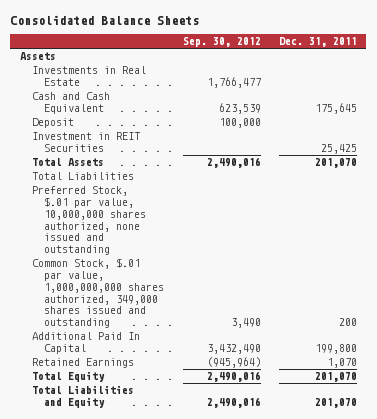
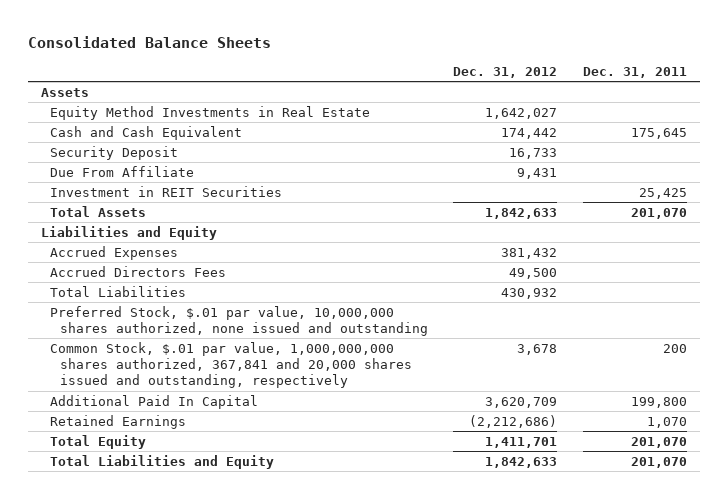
- | Sep. 30, 2012 | Dec. 31, 2011
+ | Dec. 31, 2012 | Dec. 31, 2011
- Investments in Real Estate | 1,766,477 |
+ Equity Method Investments in Real Estate | 1,642,027 |
- Deposit | 100,000 |
+ Security Deposit | 16,733 |
+ Due From Affiliate | 9,431 |
+ Liabilities and Equity
+ Accrued Expenses | 381,432 |
+ Accrued Directors Fees | 49,500 |
- Common Stock, $.01 par value, 1,000,000,000 shares authorized, 349,000 shares issued and outstanding | 3,490 | 200
+ Common Stock, $.01 par value, 1,000,000,000 shares authorized, 367,841 and 20,000 shares issued and outstanding, respectively | 3,678 | 200

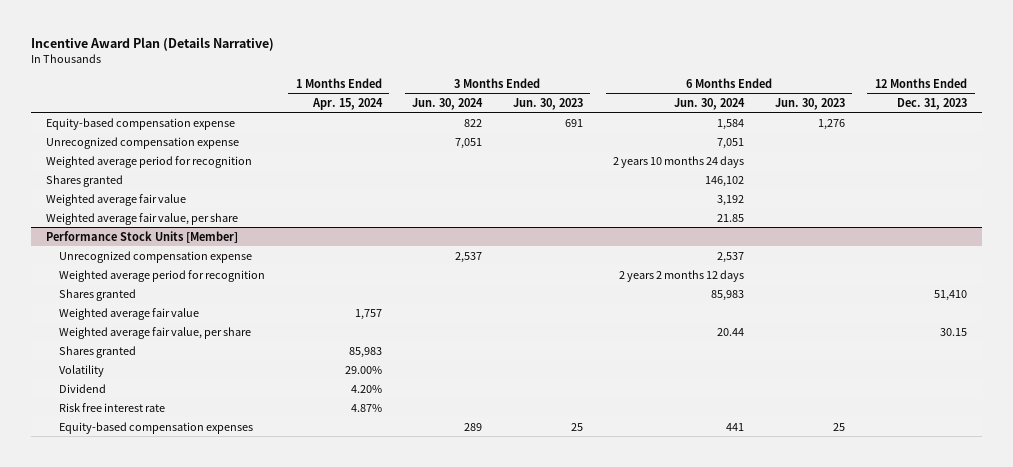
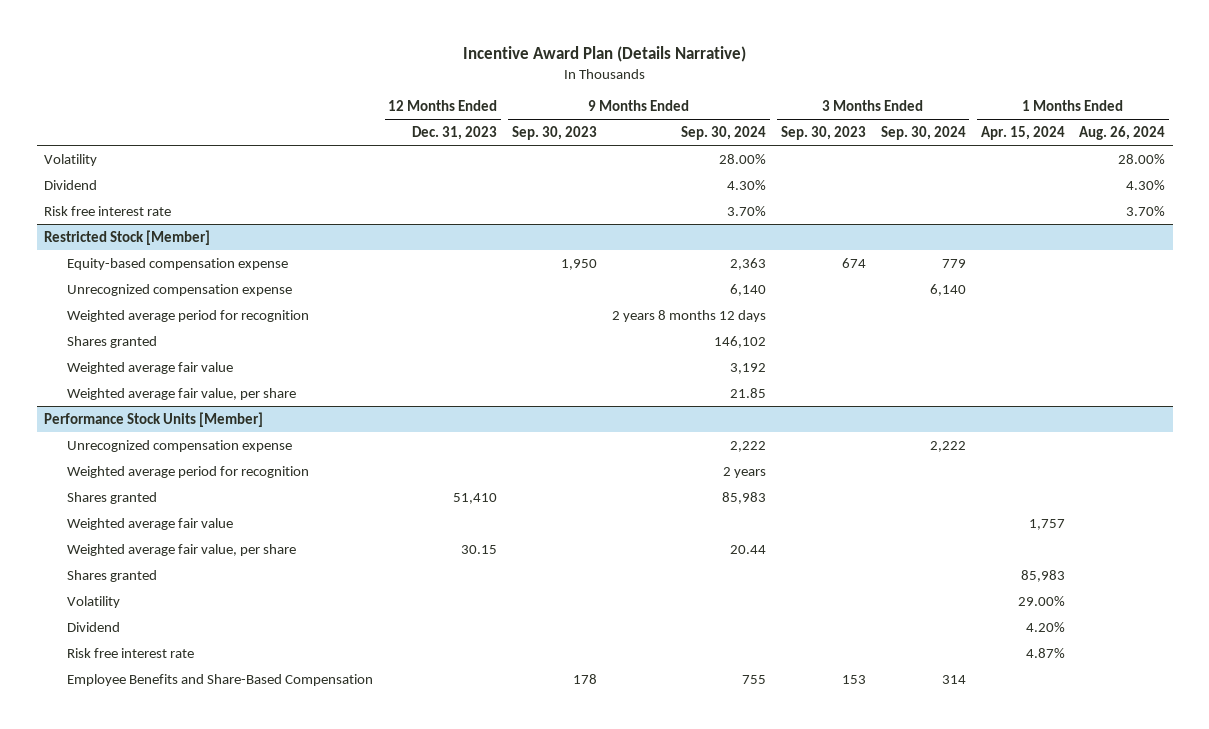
- | 1 Months Ended Apr. 15, 2024 | 3 Months Ended Jun. 30, 2024 | 3 Months Ended Jun. 30, 2023 | 6 Months Ended Jun. 30, 2024 | 6 Months Ended Jun. 30, 2023 | 12 Months Ended Dec. 31, 2023
+ | 12 Months Ended Dec. 31, 2023 | 9 Months Ended Sep. 30, 2023 | 9 Months Ended Sep. 30, 2024 | 3 Months Ended Sep. 30, 2023 | 3 Months Ended Sep. 30, 2024 | 1 Months Ended Apr. 15, 2024 | 1 Months Ended Aug. 26, 2024
- Equity-based compensation expense | | 822 | 691 | 1,584 | 1,276 |
- Unrecognized compensation expense | | 7,051 | | 7,051 | |
- Weighted average period for recognition | | | | 2 years 10 months 24 days | |
- Shares granted | | | | 146,102 | |
- Weighted average fair value | | | | 3,192 | |
- Weighted average fair value, per share | | | | 21.85 | |
+ Volatility | | | 28.00% | | | | 28.00%
+ Dividend | | | 4.30% | | | | 4.30%
+ Risk free interest rate | | | 3.70% | | | | 3.70%
+ Restricted Stock [Member]
+ Equity-based compensation expense | | 1,950 | 2,363 | 674 | 779 | |
+ Unrecognized compensation expense | | | 6,140 | | 6,140 | |
+ Weighted average period for recognition | | | 2 years 8 months 12 days | | | |
+ Shares granted | | | 146,102 | | | |
+ Weighted average fair value | | | 3,192 | | | |
+ Weighted average fair value, per share | | | 21.85 | | | |
@ Performance Stock Units [Member]
- Equity-based compensation expenses | | 289 | 25 | 441 | 25 |
+ Employee Benefits and Share-Based Compensation | | 178 | 755 | 153 | 314 | |

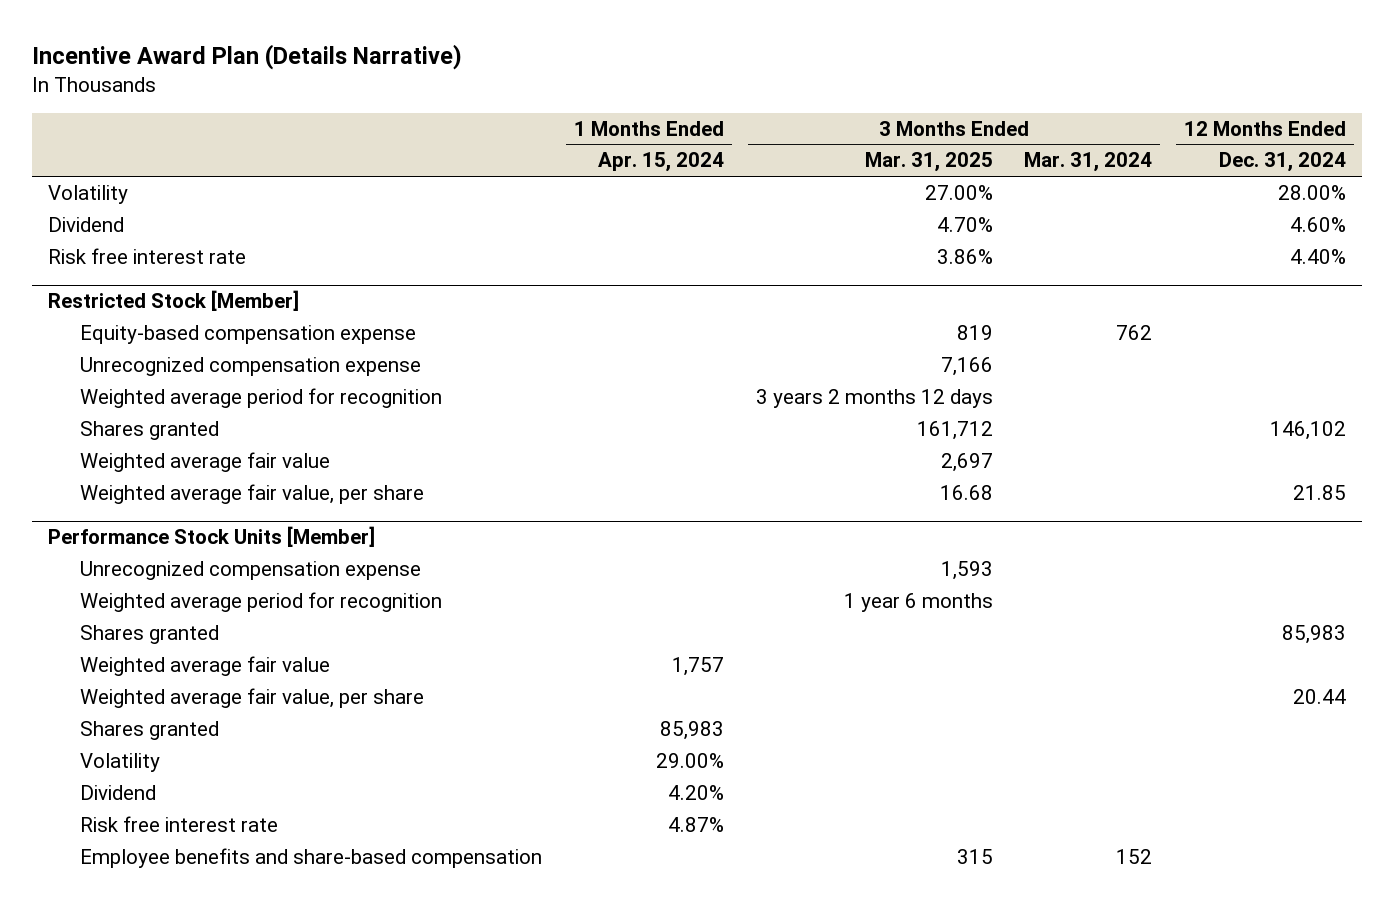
- | 12 Months Ended Dec. 31, 2023 | 9 Months Ended Sep. 30, 2023 | 9 Months Ended Sep. 30, 2024 | 3 Months Ended Sep. 30, 2023 | 3 Months Ended Sep. 30, 2024 | 1 Months Ended Apr. 15, 2024 | 1 Months Ended Aug. 26, 2024
+ | 1 Months Ended Apr. 15, 2024 | 3 Months Ended Mar. 31, 2025 | 3 Months Ended Mar. 31, 2024 | 12 Months Ended Dec. 31, 2024
@ Performance Stock Units [Member]
- Employee Benefits and Share-Based Compensation | | 178 | 755 | 153 | 314 | |
+ Employee benefits and share-based compensation | | 315 | 152 |

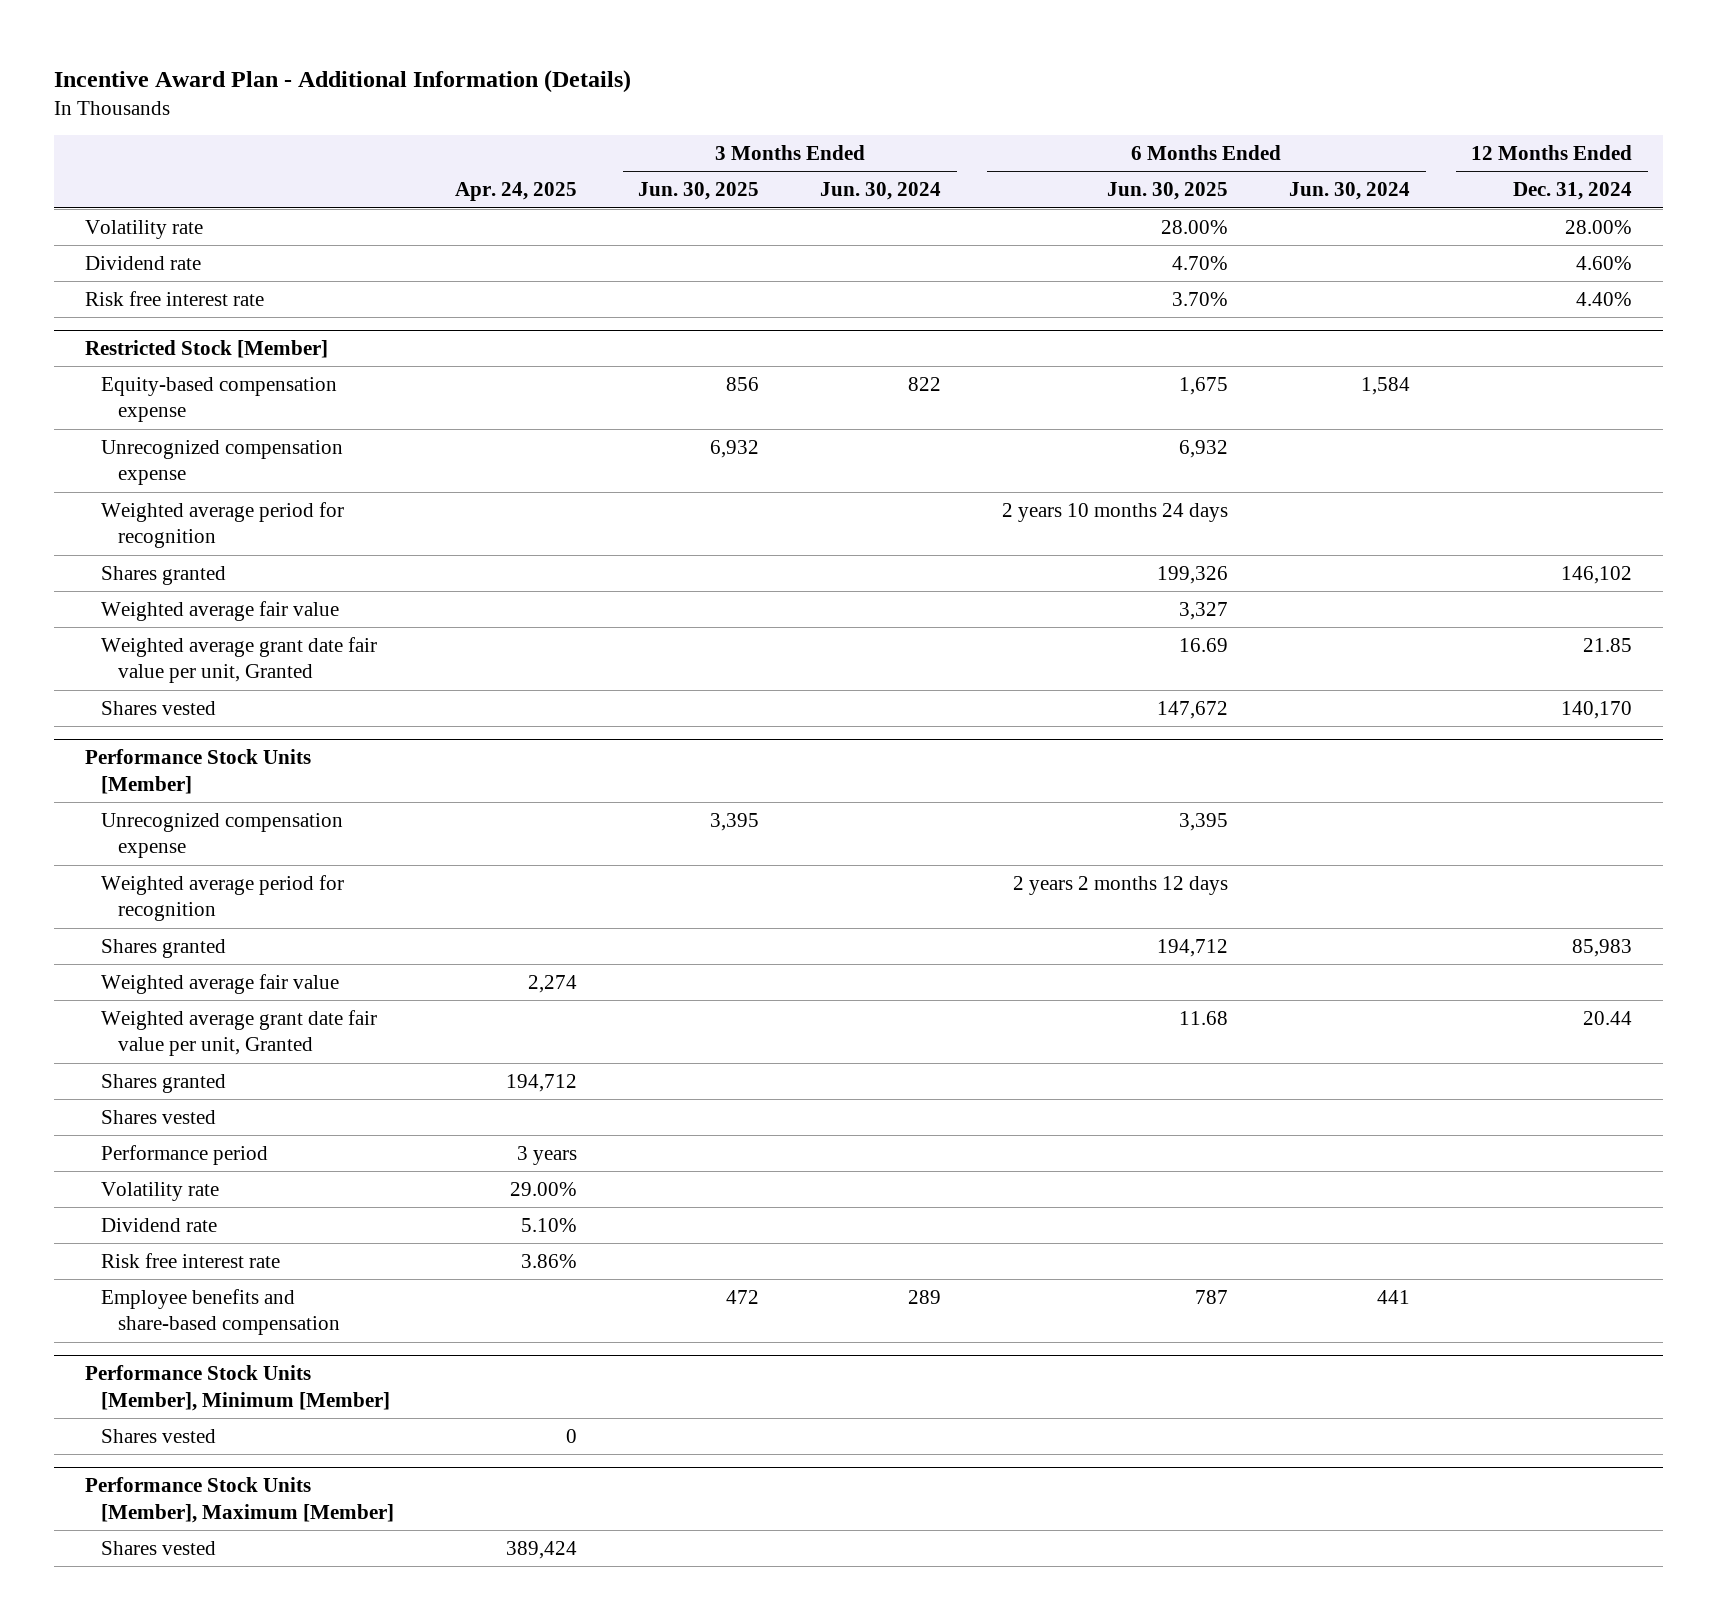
- Incentive Award Plan (Details Narrative)
+ Incentive Award Plan - Additional Information (Details)
- | 1 Months Ended Apr. 15, 2024 | 3 Months Ended Mar. 31, 2025 | 3 Months Ended Mar. 31, 2024 | 12 Months Ended Dec. 31, 2024
+ | Apr. 24, 2025 | 3 Months Ended Jun. 30, 2025 | 3 Months Ended Jun. 30, 2024 | 6 Months Ended Jun. 30, 2025 | 6 Months Ended Jun. 30, 2024 | 12 Months Ended Dec. 31, 2024
- Volatility | | 27.00% | | 28.00%
- Dividend | | 4.70% | | 4.60%
+ Volatility rate | | | | 28.00% | | 28.00%
+ Dividend rate | | | | 4.70% | | 4.60%
@ Restricted Stock [Member]
- Weighted average fair value, per share | | 16.68 | | 21.85
+ Weighted average grant date fair value per unit, Granted | | | | 16.69 | | 21.85
+ Shares vested | | | | 147,672 | | 140,170
@ Performance Stock Units [Member]
- Weighted average fair value, per share | | | | 20.44
+ Weighted average grant date fair value per unit, Granted | | | | 11.68 | | 20.44
- Volatility | 29.00% | | |
- Dividend | 4.20% | | |
+ Shares vested
+ Performance period | 3 years | | | | |
+ Volatility rate | 29.00% | | | | |
+ Dividend rate | 5.10% | | | | |
+ Performance Stock Units [Member], Minimum [Member]
+ Shares vested | 0 | | | | |
+ Performance Stock Units [Member], Maximum [Member]
+ Shares vested | 389,424 | | | | |

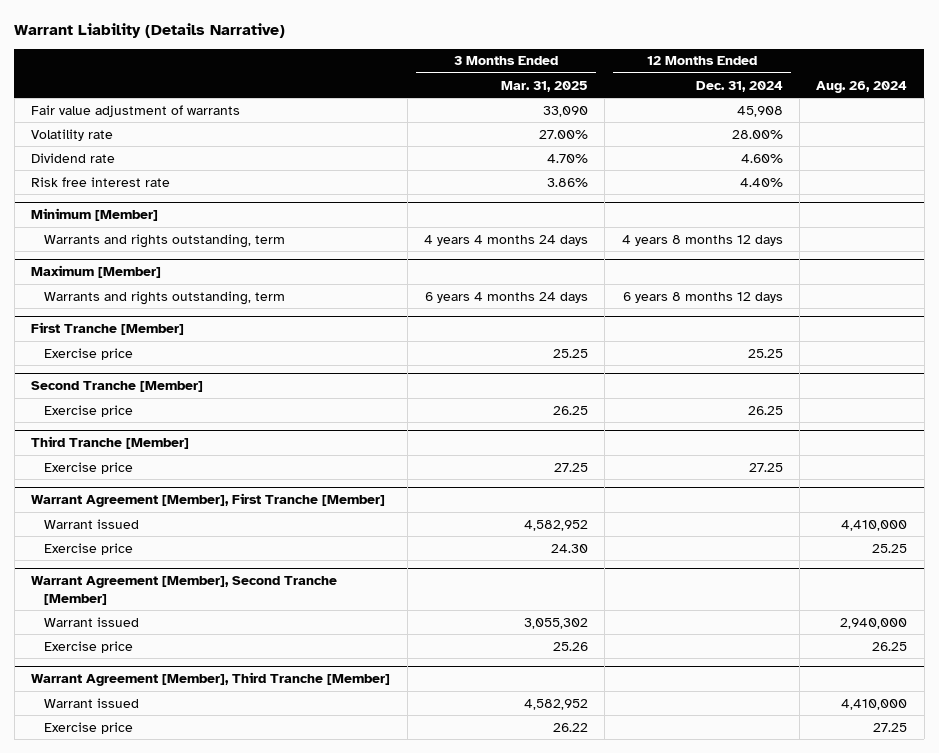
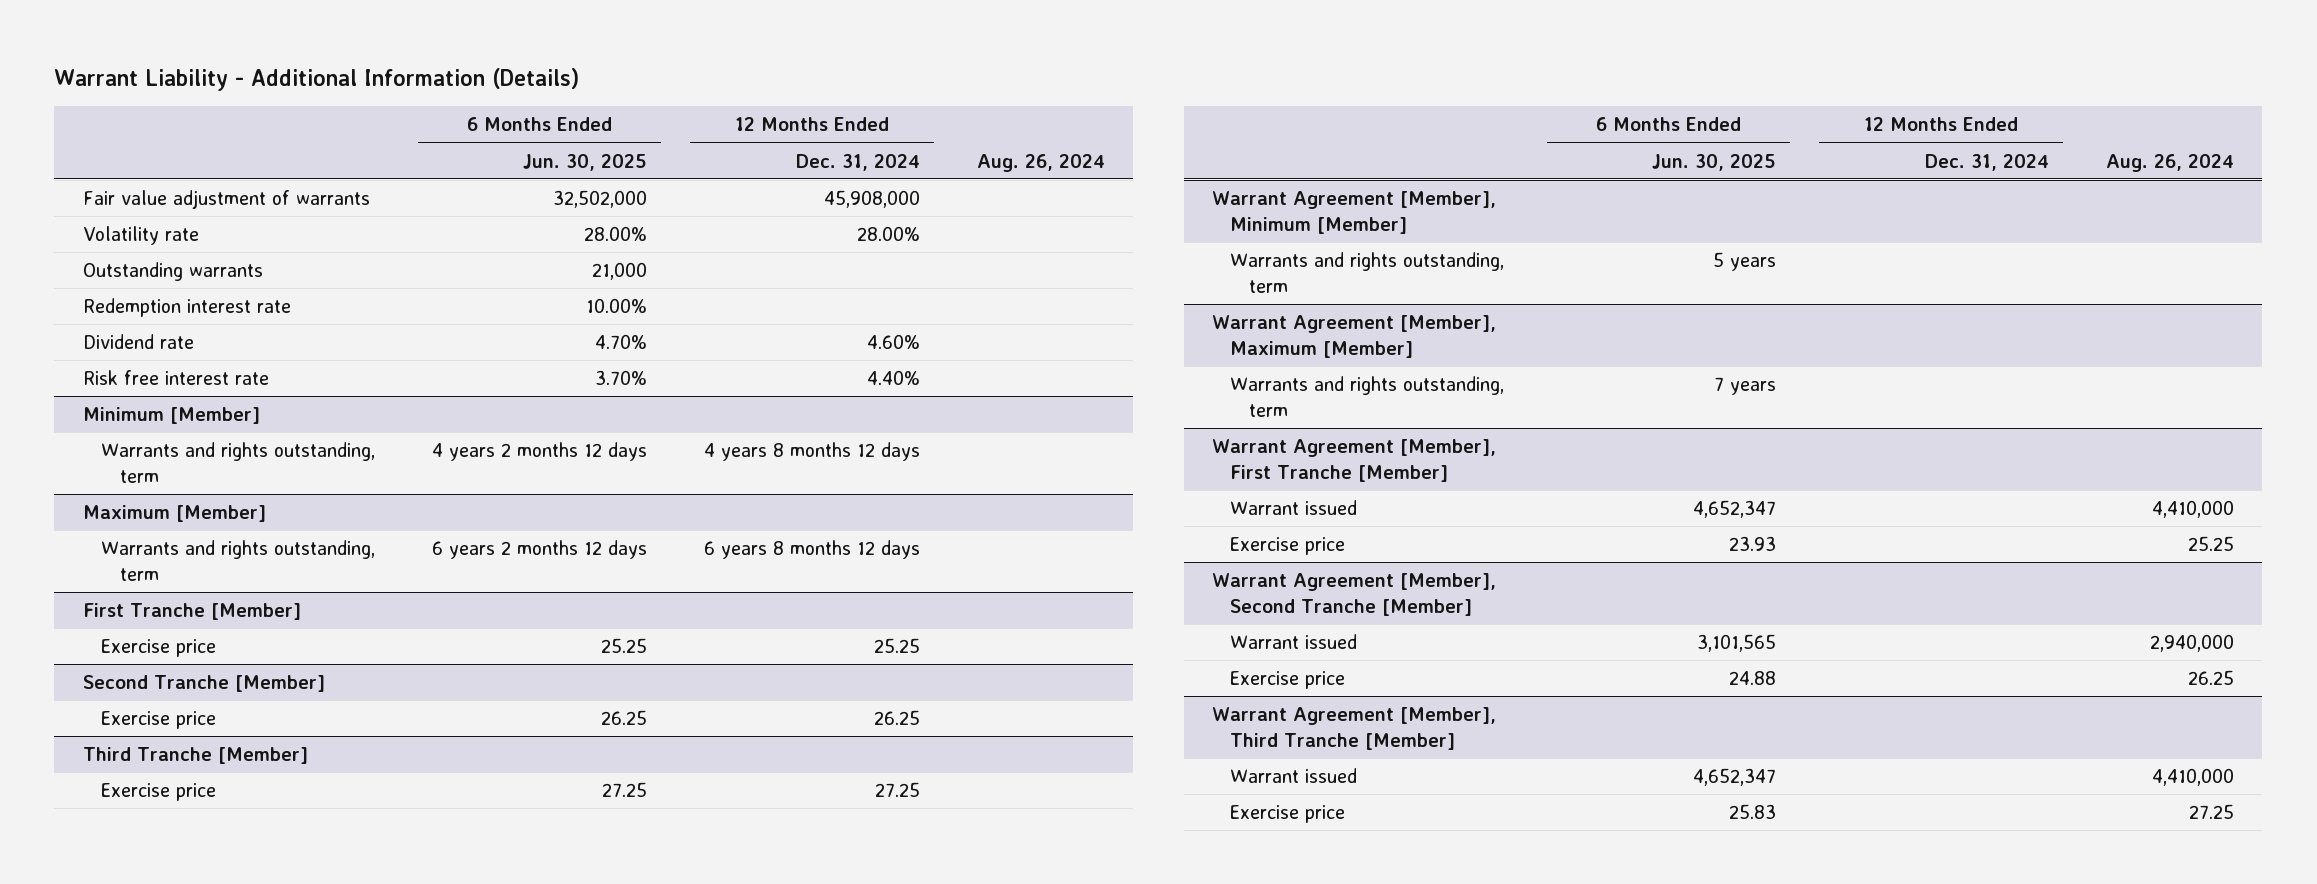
- Warrant Liability (Details Narrative)
+ Warrant Liability - Additional Information (Details)
- | 3 Months Ended Mar. 31, 2025 | 12 Months Ended Dec. 31, 2024 | Aug. 26, 2024
+ | 6 Months Ended Jun. 30, 2025 | 12 Months Ended Dec. 31, 2024 | Aug. 26, 2024
- Fair value adjustment of warrants | 33,090 | 45,908 |
+ Fair value adjustment of warrants | 32,502,000 | 45,908,000 |
+ Outstanding warrants | 21,000 | |
+ Redemption interest rate | 10.00% | |
+ Warrant Agreement [Member], Minimum [Member]
+ Warrants and rights outstanding, term | 5 years | |
+ Warrant Agreement [Member], Maximum [Member]
+ Warrants and rights outstanding, term | 7 years | |

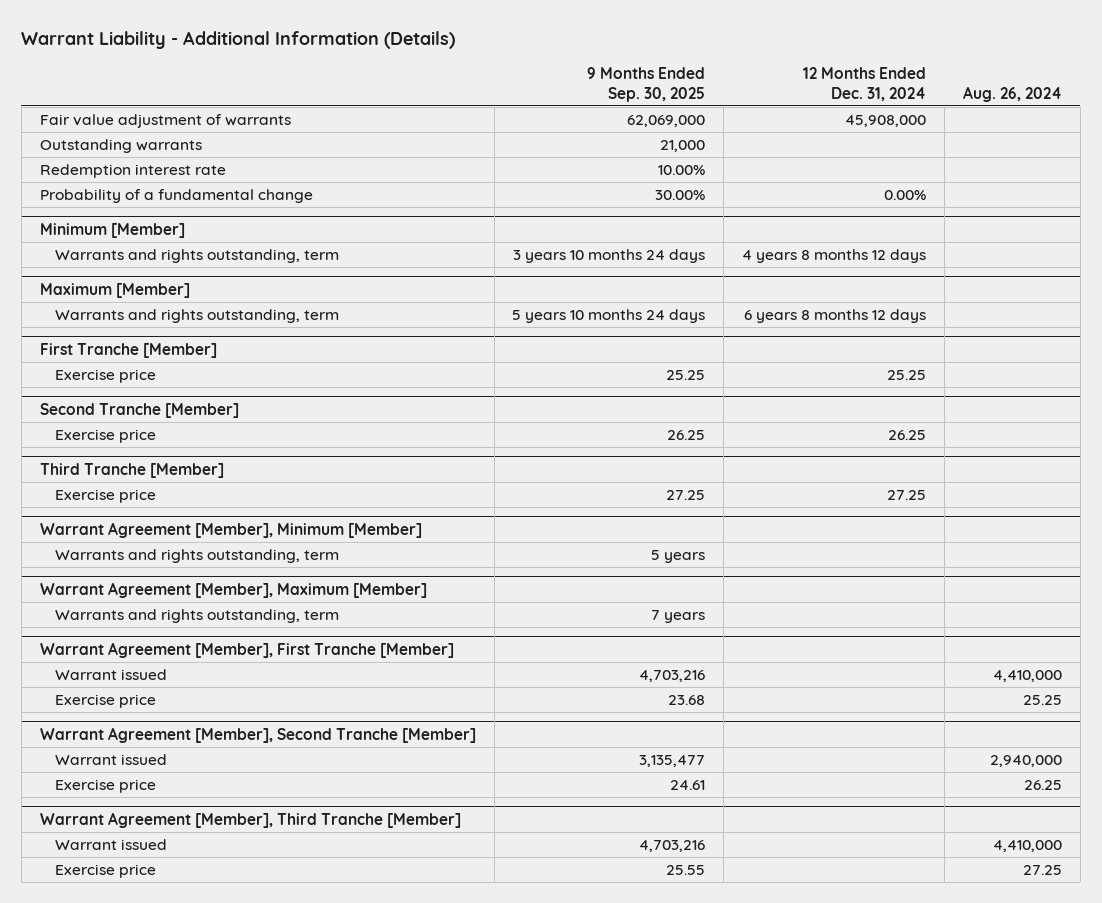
- | 6 Months Ended Jun. 30, 2025 | 12 Months Ended Dec. 31, 2024 | Aug. 26, 2024
+ | 9 Months Ended Sep. 30, 2025 | 12 Months Ended Dec. 31, 2024 | Aug. 26, 2024
- Volatility rate | 28.00% | 28.00% |
- Dividend rate | 4.70% | 4.60% |
- Risk free interest rate | 3.70% | 4.40% |
+ Probability of a fundamental change | 30.00% | 0.00% |

